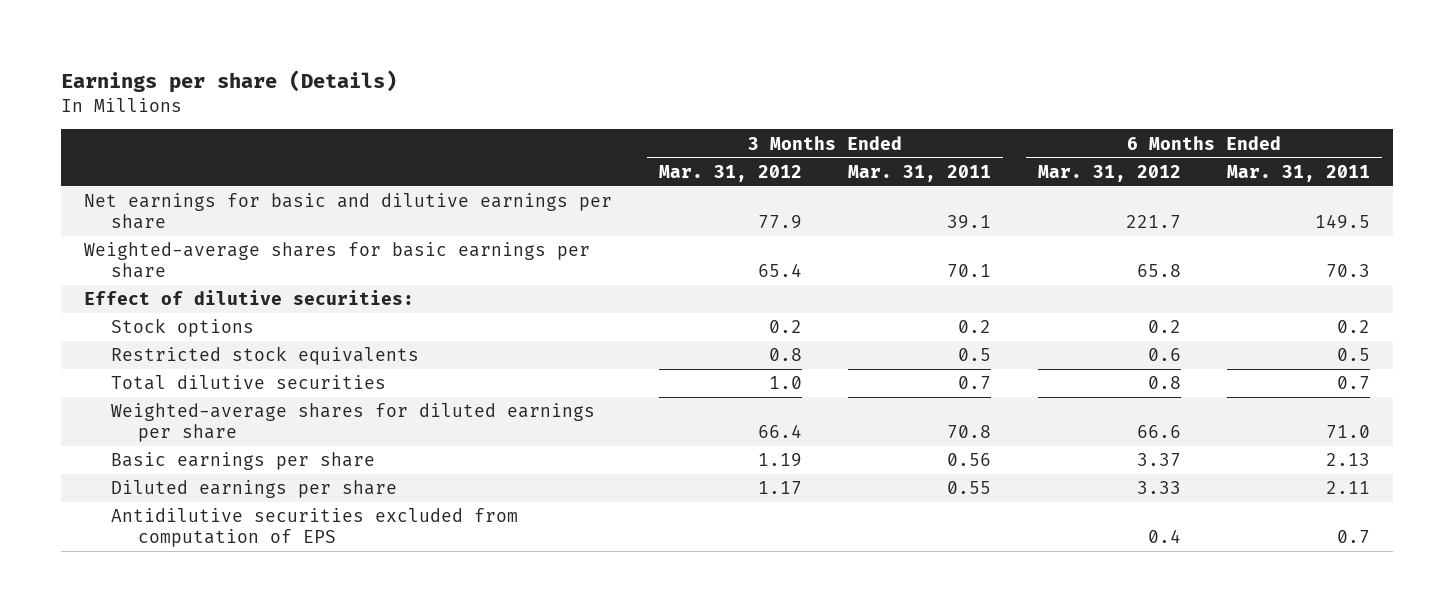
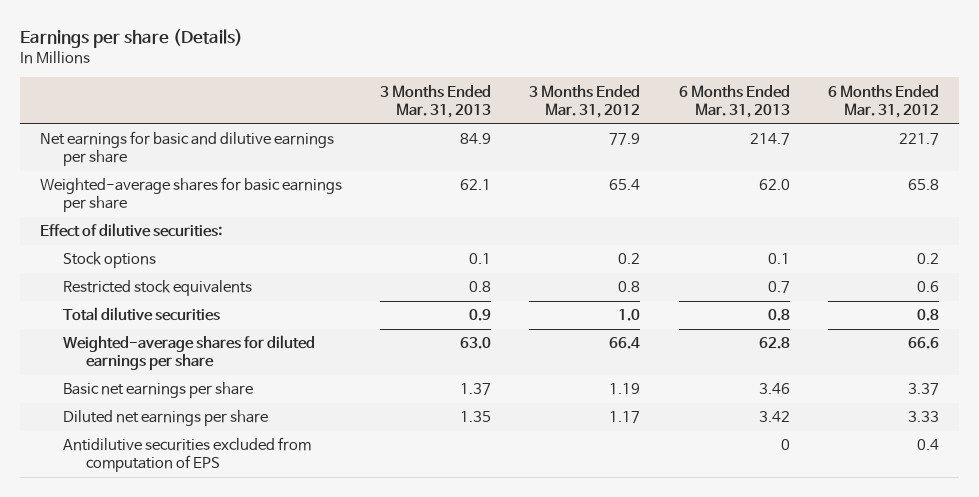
- | 3 Months Ended Mar. 31, 2012 | 3 Months Ended Mar. 31, 2011 | 6 Months Ended Mar. 31, 2012 | 6 Months Ended Mar. 31, 2011
+ | 3 Months Ended Mar. 31, 2013 | 3 Months Ended Mar. 31, 2012 | 6 Months Ended Mar. 31, 2013 | 6 Months Ended Mar. 31, 2012
- Basic earnings per share | 1.19 | 0.56 | 3.37 | 2.13
- Diluted earnings per share | 1.17 | 0.55 | 3.33 | 2.11
+ Basic net earnings per share | 1.37 | 1.19 | 3.46 | 3.37
+ Diluted net earnings per share | 1.35 | 1.17 | 3.42 | 3.33

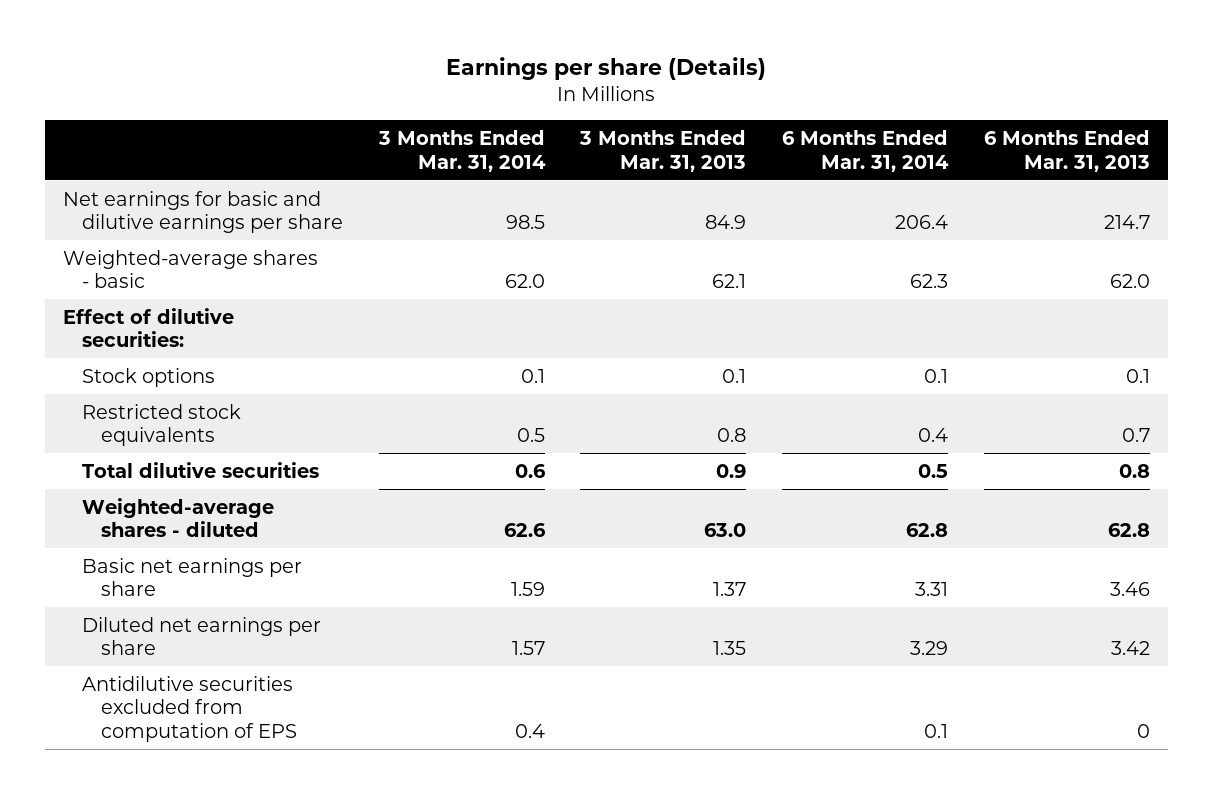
- | 3 Months Ended Mar. 31, 2013 | 3 Months Ended Mar. 31, 2012 | 6 Months Ended Mar. 31, 2013 | 6 Months Ended Mar. 31, 2012
+ | 3 Months Ended Mar. 31, 2014 | 3 Months Ended Mar. 31, 2013 | 6 Months Ended Mar. 31, 2014 | 6 Months Ended Mar. 31, 2013
- Weighted-average shares for basic earnings per share | 62.1 | 65.4 | 62.0 | 65.8
+ Weighted-average shares - basic | 62.0 | 62.1 | 62.3 | 62.0
- Weighted-average shares for diluted earnings per share | 63.0 | 66.4 | 62.8 | 66.6
+ Weighted-average shares - diluted | 62.6 | 63.0 | 62.8 | 62.8

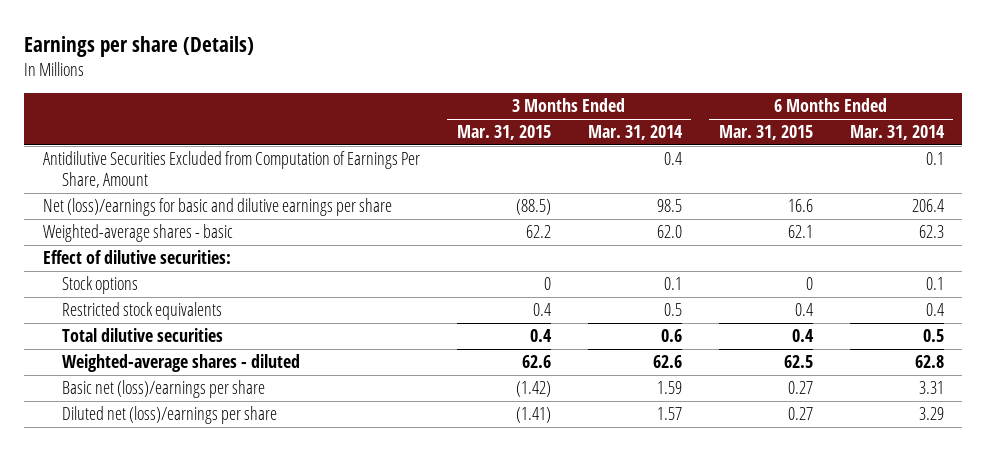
- | 3 Months Ended Mar. 31, 2014 | 3 Months Ended Mar. 31, 2013 | 6 Months Ended Mar. 31, 2014 | 6 Months Ended Mar. 31, 2013
+ | 3 Months Ended Mar. 31, 2015 | 3 Months Ended Mar. 31, 2014 | 6 Months Ended Mar. 31, 2015 | 6 Months Ended Mar. 31, 2014
- Net earnings for basic and dilutive earnings per share | 98.5 | 84.9 | 206.4 | 214.7
+ Antidilutive Securities Excluded from Computation of Earnings Per Share, Amount | | 0.4 | | 0.1
+ Net (loss)/earnings for basic and dilutive earnings per share | (88.5) | 98.5 | 16.6 | 206.4
- Basic net earnings per share | 1.59 | 1.37 | 3.31 | 3.46
- Diluted net earnings per share | 1.57 | 1.35 | 3.29 | 3.42
- Antidilutive securities excluded from computation of EPS | 0.4 | | 0.1 | 0
+ Basic net (loss)/earnings per share | (1.42) | 1.59 | 0.27 | 3.31
+ Diluted net (loss)/earnings per share | (1.41) | 1.57 | 0.27 | 3.29

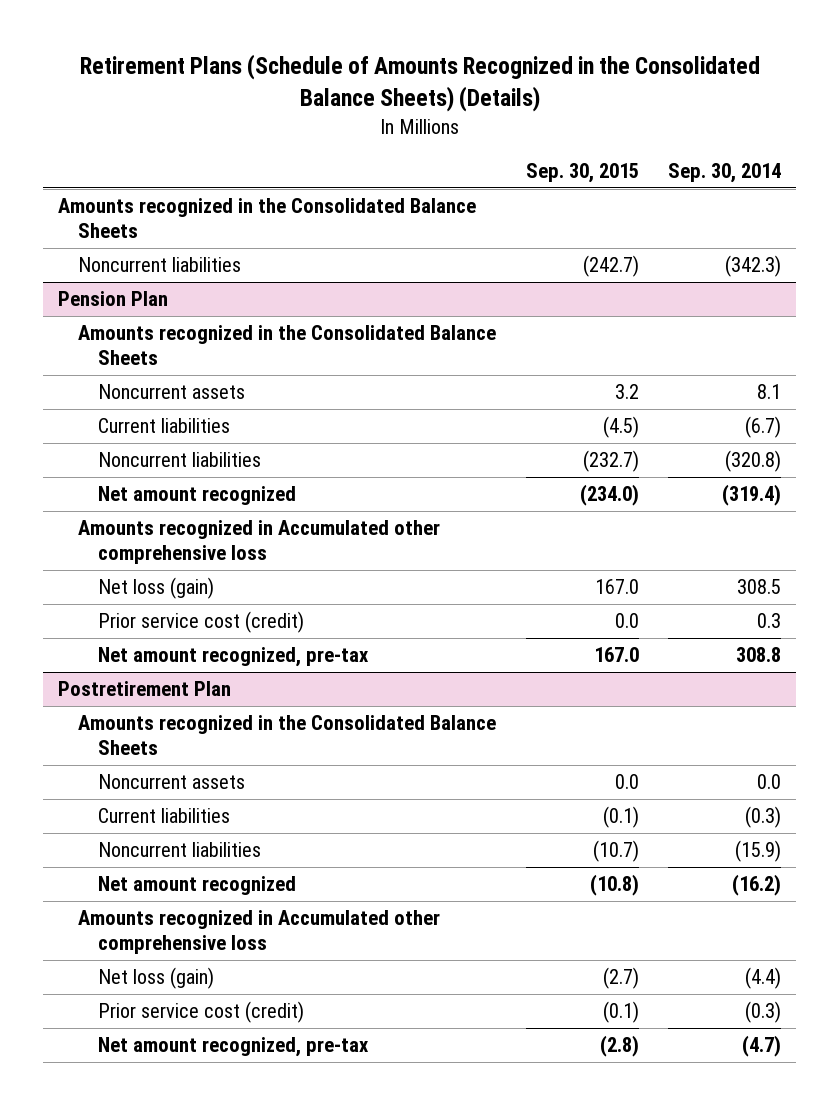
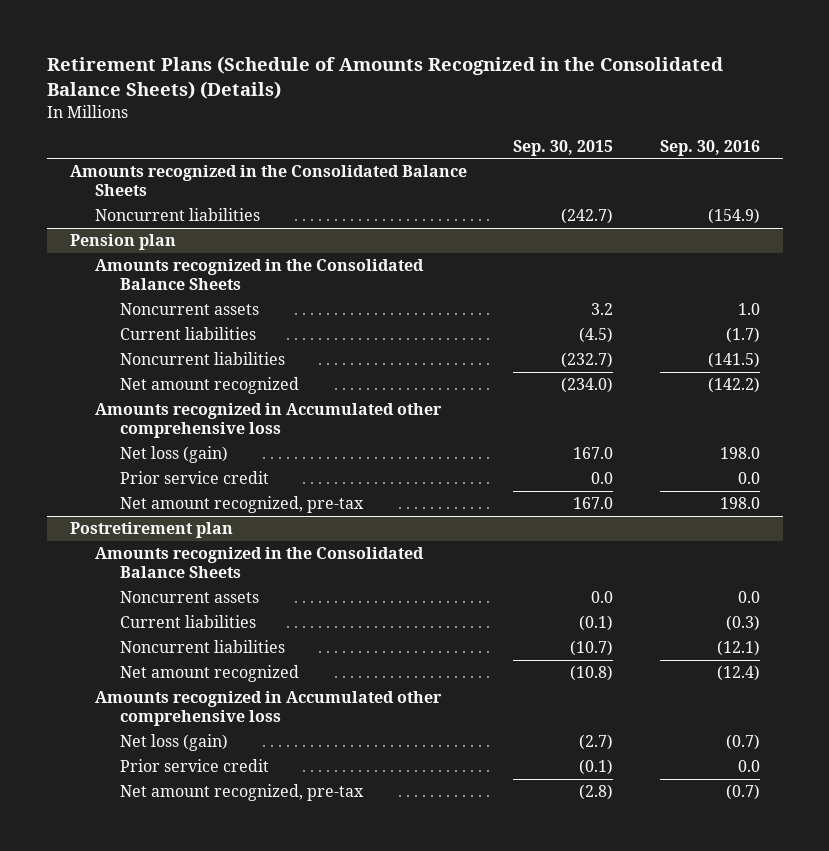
- | Sep. 30, 2015 | Sep. 30, 2014
+ | Sep. 30, 2015 | Sep. 30, 2016
- Pension Plan
+ Pension plan
- Prior service cost (credit) | 0.0 | 0.3
+ Prior service credit | 0.0 | 0.0
- Postretirement Plan
+ Postretirement plan
- Prior service cost (credit) | (0.1) | (0.3)
+ Prior service credit | (0.1) | 0.0

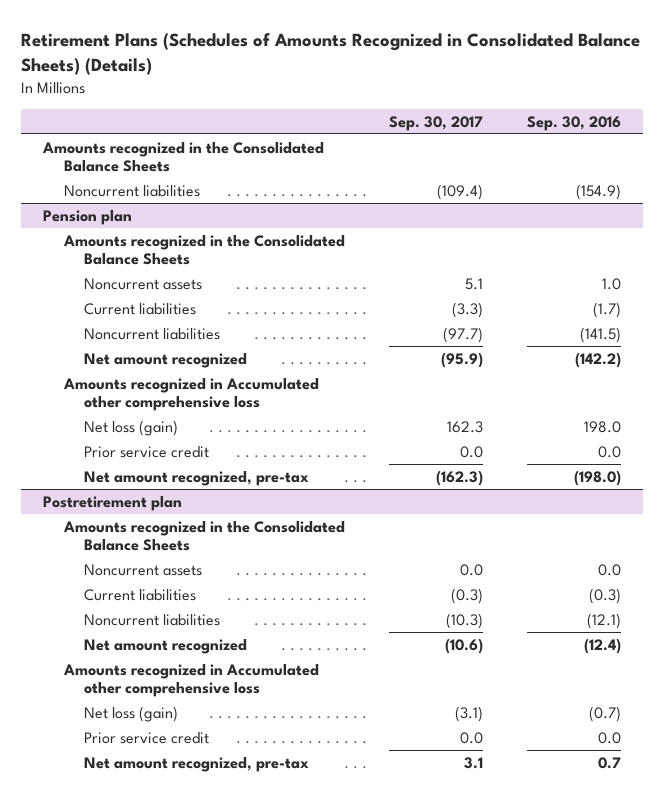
- Retirement Plans (Schedule of Amounts Recognized in the Consolidated Balance Sheets) (Details)
+ Retirement Plans (Schedules of Amounts Recognized in Consolidated Balance Sheets) (Details)
- | Sep. 30, 2015 | Sep. 30, 2016
+ | Sep. 30, 2017 | Sep. 30, 2016
@ Pension plan
- Net amount recognized, pre-tax | 167.0 | 198.0
+ Net amount recognized, pre-tax | (162.3) | (198.0)
@ Postretirement plan
- Net amount recognized, pre-tax | (2.8) | (0.7)
+ Net amount recognized, pre-tax | 3.1 | 0.7

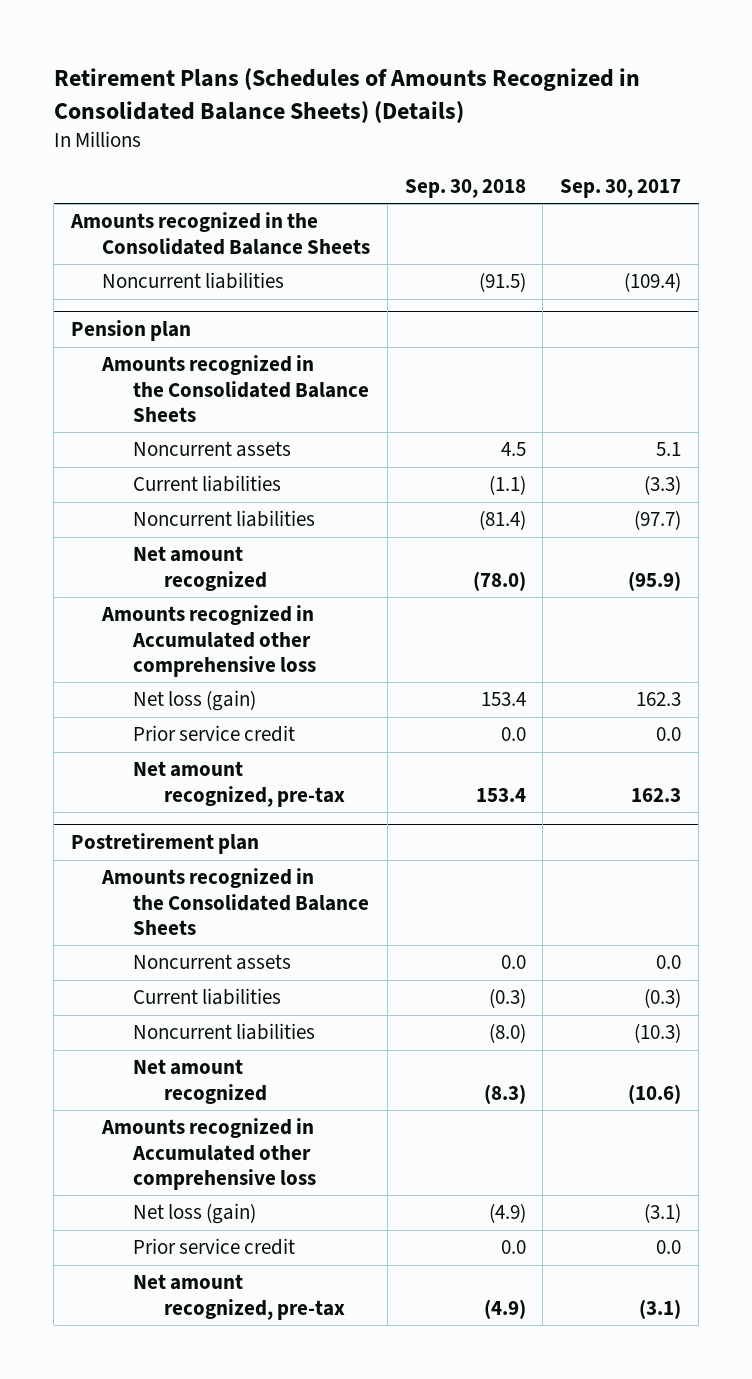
- | Sep. 30, 2017 | Sep. 30, 2016
+ | Sep. 30, 2018 | Sep. 30, 2017
@ Pension plan
- Net amount recognized, pre-tax | (162.3) | (198.0)
+ Net amount recognized, pre-tax | 153.4 | 162.3
@ Postretirement plan
- Net amount recognized, pre-tax | 3.1 | 0.7
+ Net amount recognized, pre-tax | (4.9) | (3.1)

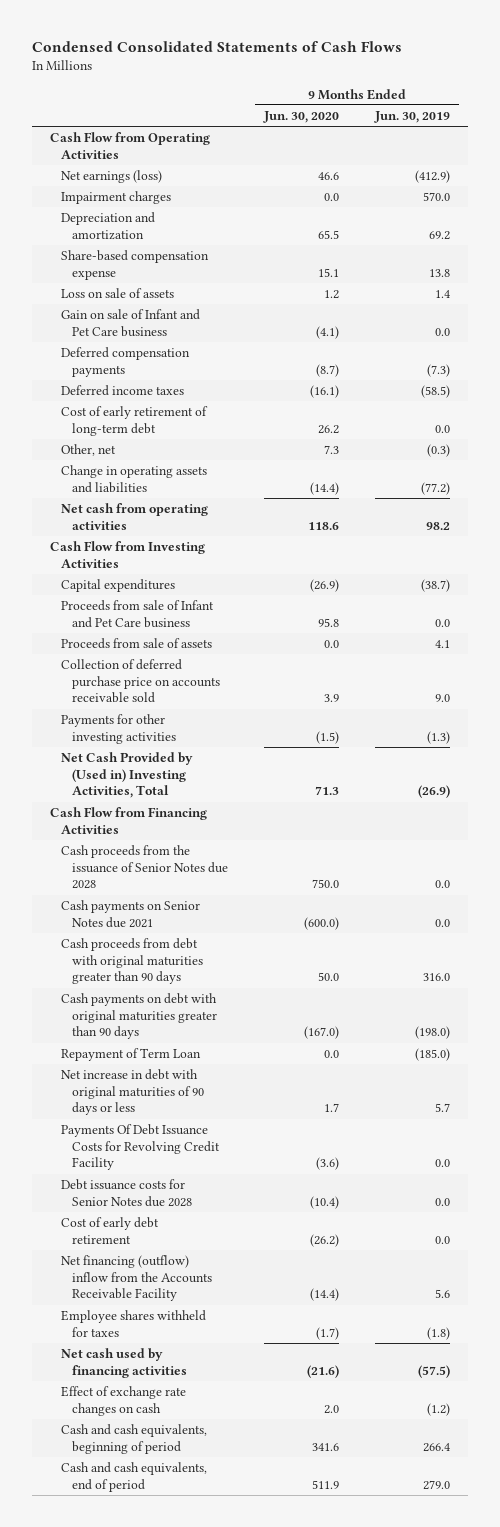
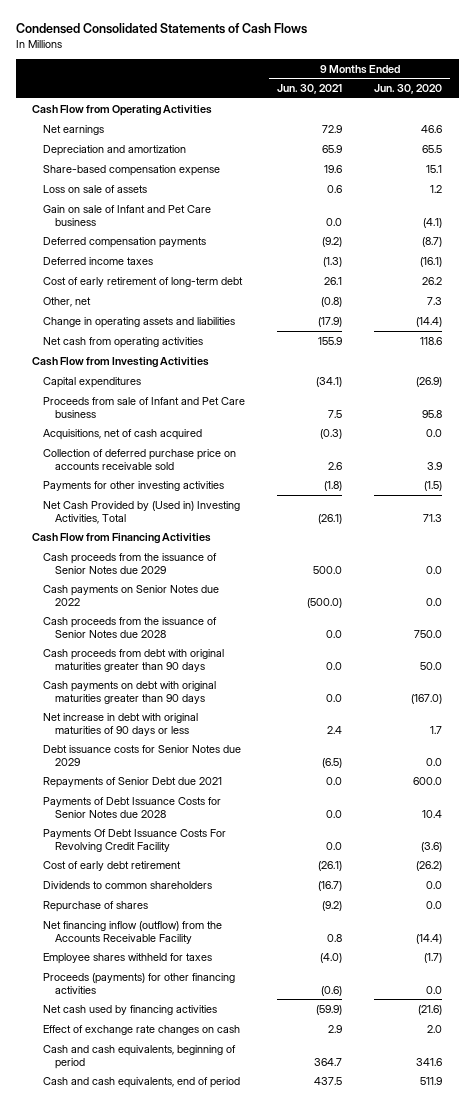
- | 9 Months Ended Jun. 30, 2020 | 9 Months Ended Jun. 30, 2019
+ | 9 Months Ended Jun. 30, 2021 | 9 Months Ended Jun. 30, 2020
- Net earnings (loss) | 46.6 | (412.9)
- Impairment charges | 0.0 | 570.0
+ Net earnings | 72.9 | 46.6
- Proceeds from sale of assets | 0.0 | 4.1
+ Acquisitions, net of cash acquired | (0.3) | 0.0
+ Cash proceeds from the issuance of Senior Notes due 2029 | 500.0 | 0.0
+ Cash payments on Senior Notes due 2022 | (500.0) | 0.0
- Cash payments on Senior Notes due 2021 | (600.0) | 0.0
- Repayment of Term Loan | 0.0 | (185.0)
- Payments Of Debt Issuance Costs for Revolving Credit Facility | (3.6) | 0.0
- Debt issuance costs for Senior Notes due 2028 | (10.4) | 0.0
+ Debt issuance costs for Senior Notes due 2029 | (6.5) | 0.0
+ Repayments of Senior Debt due 2021 | 0.0 | 600.0
+ Payments of Debt Issuance Costs for Senior Notes due 2028 | 0.0 | 10.4
+ Payments Of Debt Issuance Costs For Revolving Credit Facility | 0.0 | (3.6)
- Net financing (outflow) inflow from the Accounts Receivable Facility | (14.4) | 5.6
+ Dividends to common shareholders | (16.7) | 0.0
+ Repurchase of shares | (9.2) | 0.0
+ Net financing inflow (outflow) from the Accounts Receivable Facility | 0.8 | (14.4)
+ Proceeds (payments) for other financing activities | (0.6) | 0.0

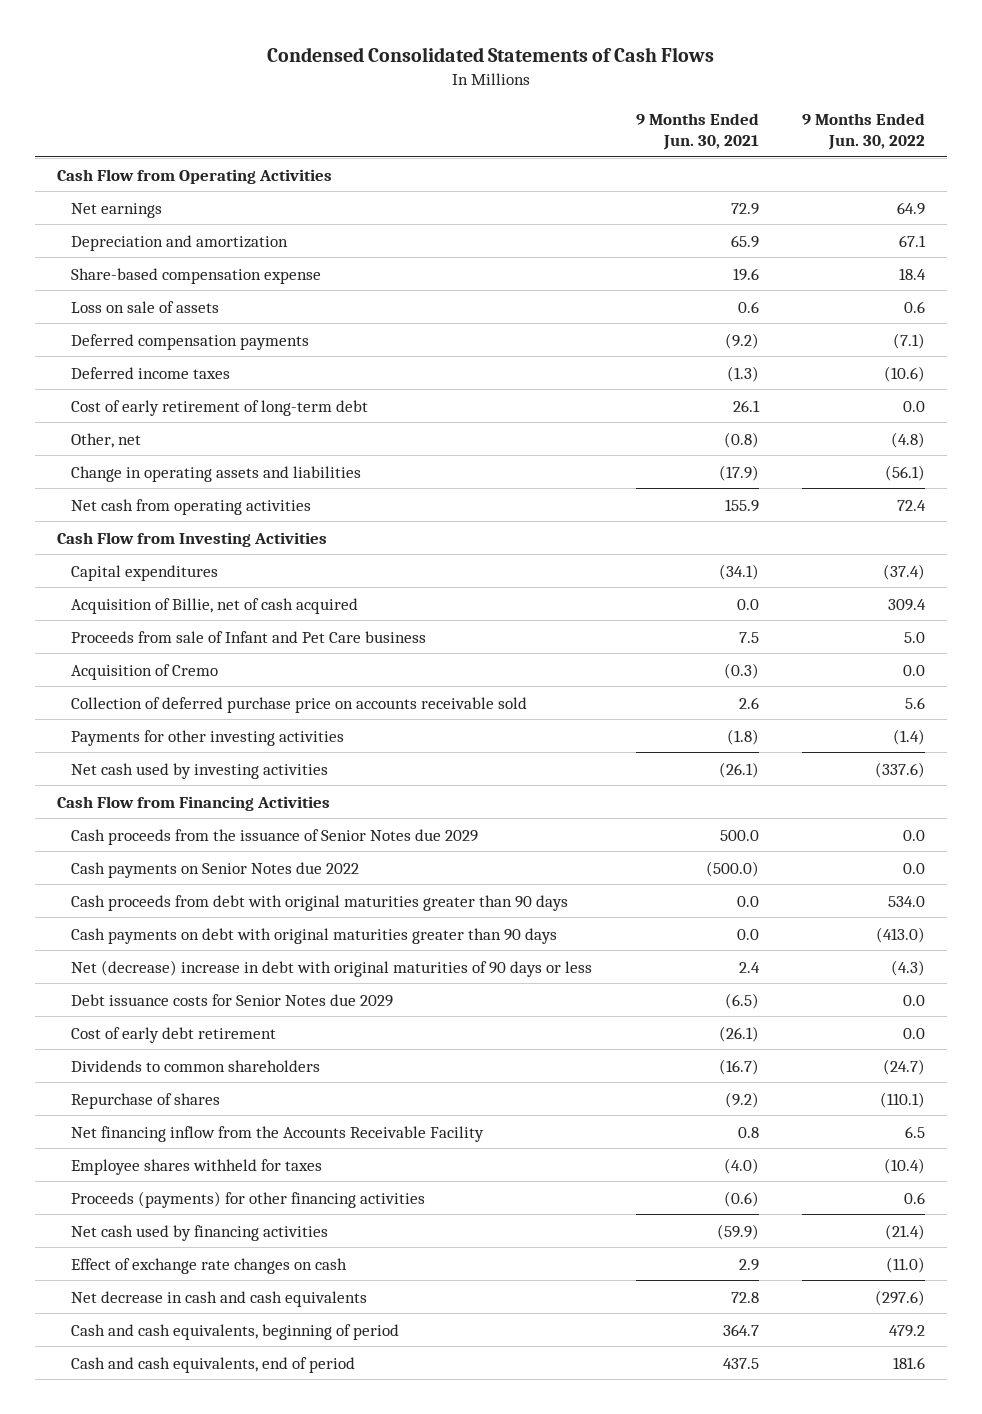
- | 9 Months Ended Jun. 30, 2021 | 9 Months Ended Jun. 30, 2020
+ | 9 Months Ended Jun. 30, 2021 | 9 Months Ended Jun. 30, 2022
- Gain on sale of Infant and Pet Care business | 0.0 | (4.1)
+ Acquisition of Billie, net of cash acquired | 0.0 | 309.4
- Acquisitions, net of cash acquired | (0.3) | 0.0
+ Acquisition of Cremo | (0.3) | 0.0
- Net Cash Provided by (Used in) Investing Activities, Total | (26.1) | 71.3
+ Net cash used by investing activities | (26.1) | (337.6)
- Cash proceeds from the issuance of Senior Notes due 2028 | 0.0 | 750.0
- Net increase in debt with original maturities of 90 days or less | 2.4 | 1.7
+ Net (decrease) increase in debt with original maturities of 90 days or less | 2.4 | (4.3)
- Repayments of Senior Debt due 2021 | 0.0 | 600.0
- Payments of Debt Issuance Costs for Senior Notes due 2028 | 0.0 | 10.4
- Payments Of Debt Issuance Costs For Revolving Credit Facility | 0.0 | (3.6)
- Net financing inflow (outflow) from the Accounts Receivable Facility | 0.8 | (14.4)
+ Net financing inflow from the Accounts Receivable Facility | 0.8 | 6.5
+ Net decrease in cash and cash equivalents | 72.8 | (297.6)

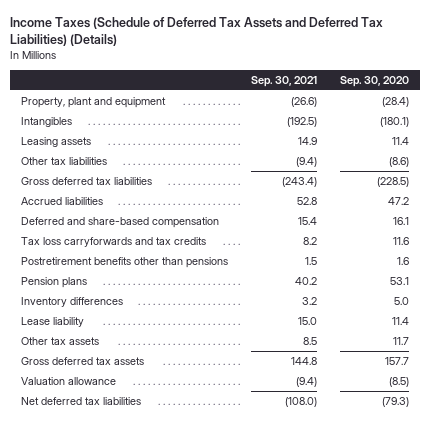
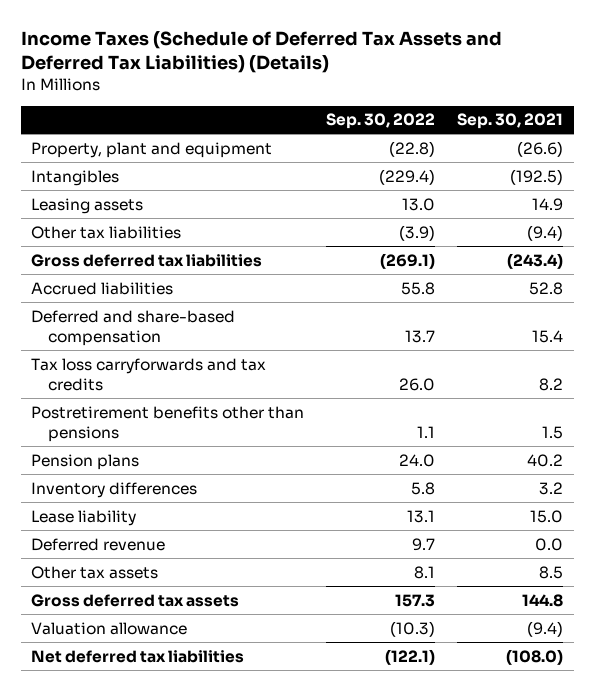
- | Sep. 30, 2021 | Sep. 30, 2020
+ | Sep. 30, 2022 | Sep. 30, 2021
+ Deferred revenue | 9.7 | 0.0

